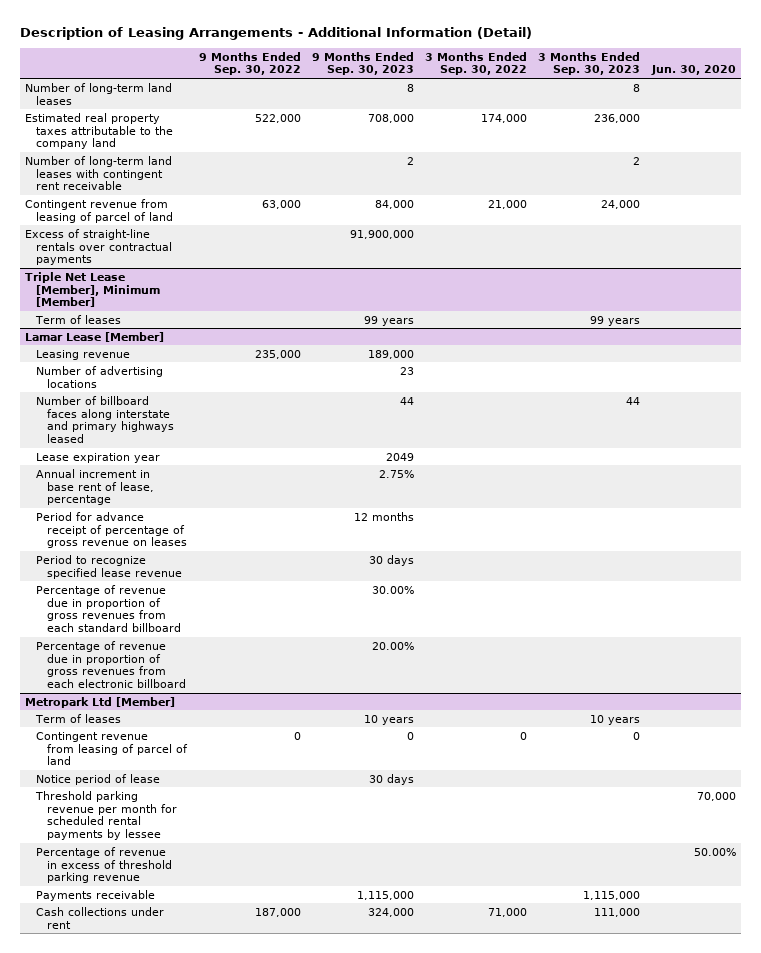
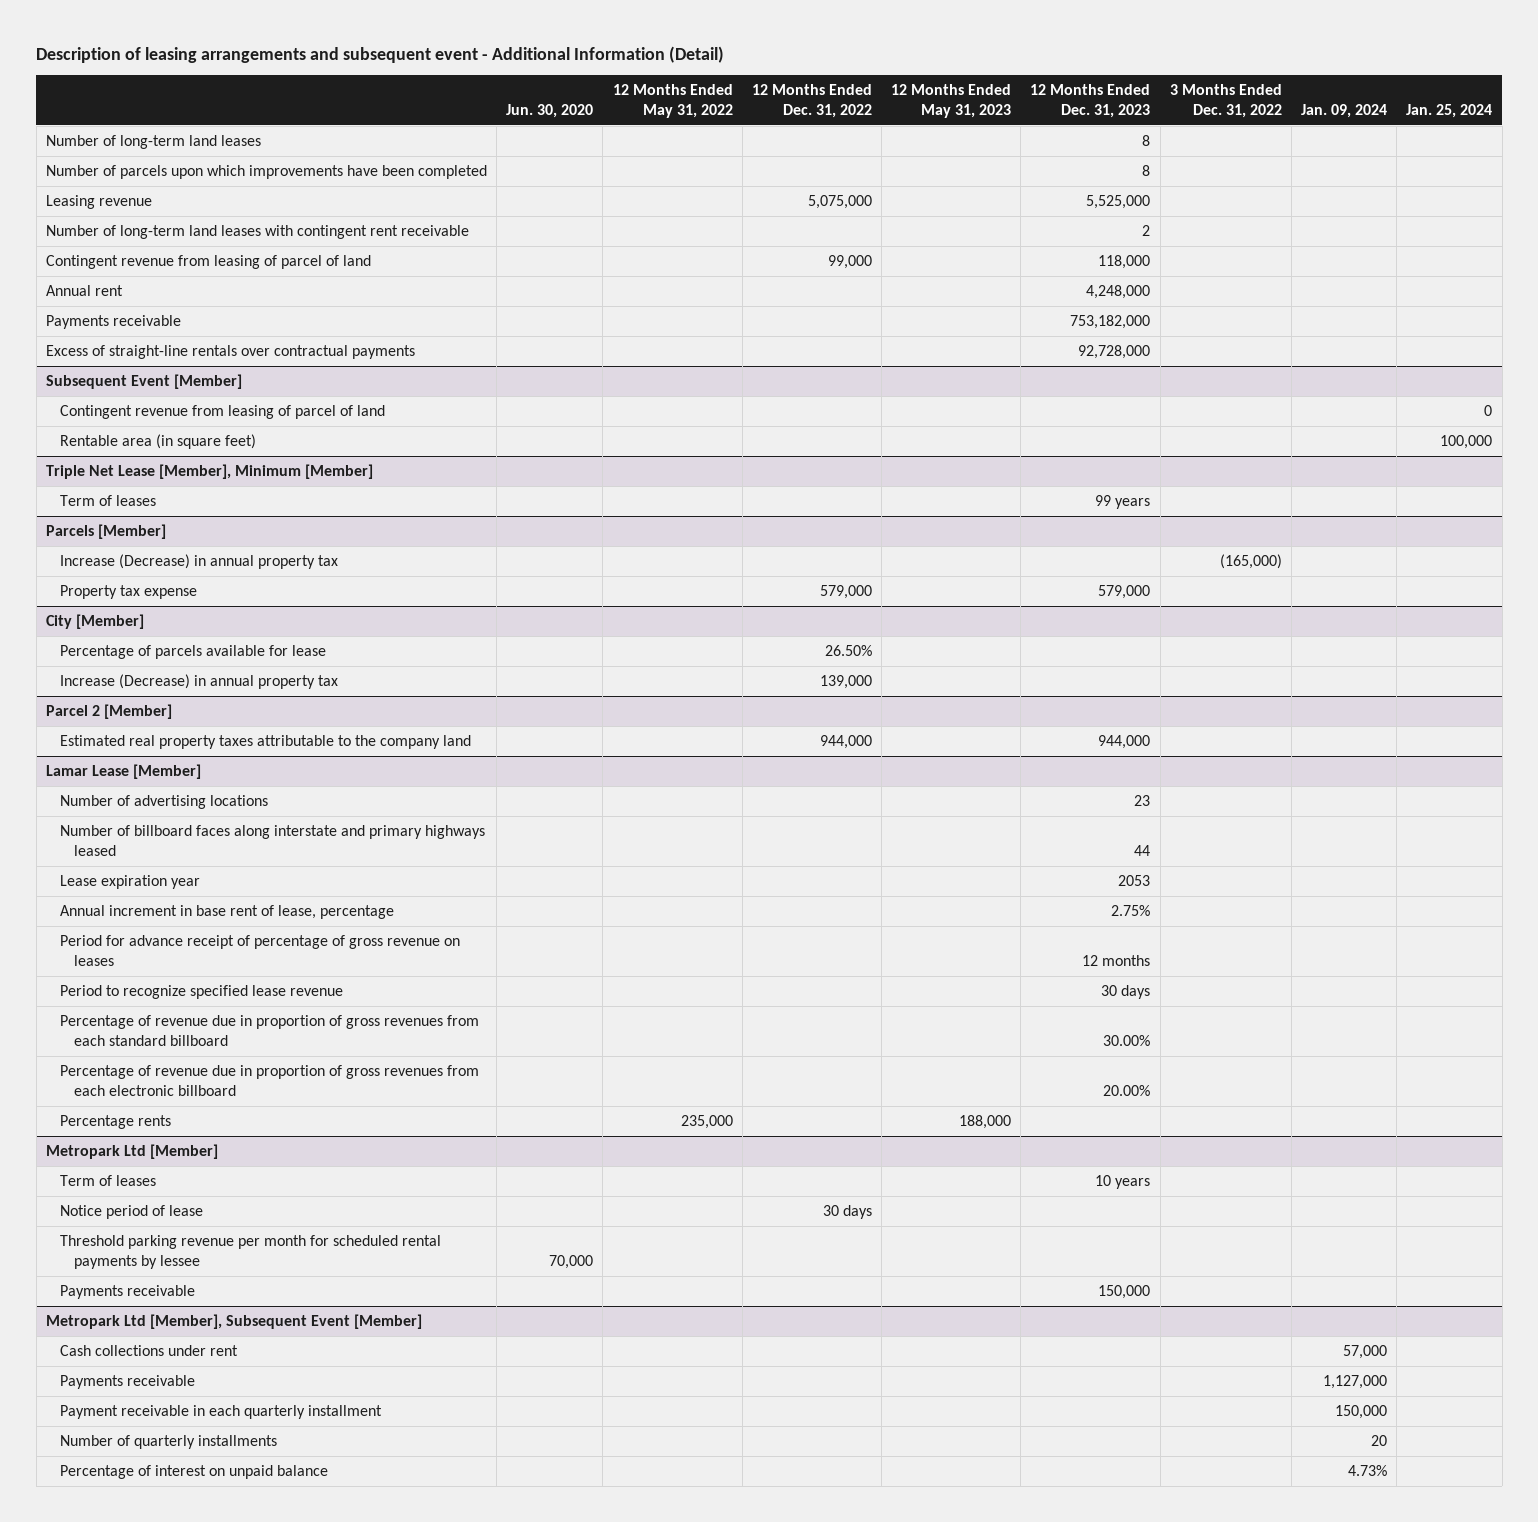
- Description of Leasing Arrangements - Additional Information (Detail)
+ Description of leasing arrangements and subsequent event - Additional Information (Detail)
- | 9 Months Ended Sep. 30, 2022 | 9 Months Ended Sep. 30, 2023 | 3 Months Ended Sep. 30, 2022 | 3 Months Ended Sep. 30, 2023 | Jun. 30, 2020
+ | Jun. 30, 2020 | 12 Months Ended May 31, 2022 | 12 Months Ended Dec. 31, 2022 | 12 Months Ended May 31, 2023 | 12 Months Ended Dec. 31, 2023 | 3 Months Ended Dec. 31, 2022 | Jan. 09, 2024 | Jan. 25, 2024
- Estimated real property taxes attributable to the company land | 522,000 | 708,000 | 174,000 | 236,000 |
+ Number of parcels upon which improvements have been completed | | | | | 8 | | |
+ Leasing revenue | | | 5,075,000 | | 5,525,000 | | |
+ Annual rent | | | | | 4,248,000 | | |
+ Payments receivable | | | | | 753,182,000 | | |
+ Subsequent Event [Member]
+ Contingent revenue from leasing of parcel of land | | | | | | | | 0
+ Rentable area (in square feet) | | | | | | | | 100,000
+ Parcels [Member]
+ Increase (Decrease) in annual property tax | | | | | | (165,000) | |
+ Property tax expense | | | 579,000 | | 579,000 | | |
+ City [Member]
+ Percentage of parcels available for lease | | | 26.50% | | | | |
+ Increase (Decrease) in annual property tax | | | 139,000 | | | | |
+ Parcel 2 [Member]
+ Estimated real property taxes attributable to the company land | | | 944,000 | | 944,000 | | |
@ Lamar Lease [Member]
- Leasing revenue | 235,000 | 189,000 | | |
+ Percentage rents | | 235,000 | | 188,000 | | | |
@ Metropark Ltd [Member]
- Contingent revenue from leasing of parcel of land | 0 | 0 | 0 | 0 |
- Percentage of revenue in excess of threshold parking revenue | | | | | 50.00%
- Cash collections under rent | 187,000 | 324,000 | 71,000 | 111,000 |
+ Metropark Ltd [Member], Subsequent Event [Member]
+ Cash collections under rent | | | | | | | 57,000 |
+ Payments receivable | | | | | | | 1,127,000 |
+ Payment receivable in each quarterly installment | | | | | | | 150,000 |
+ Number of quarterly installments | | | | | | | 20 |
+ Percentage of interest on unpaid balance | | | | | | | 4.73% |

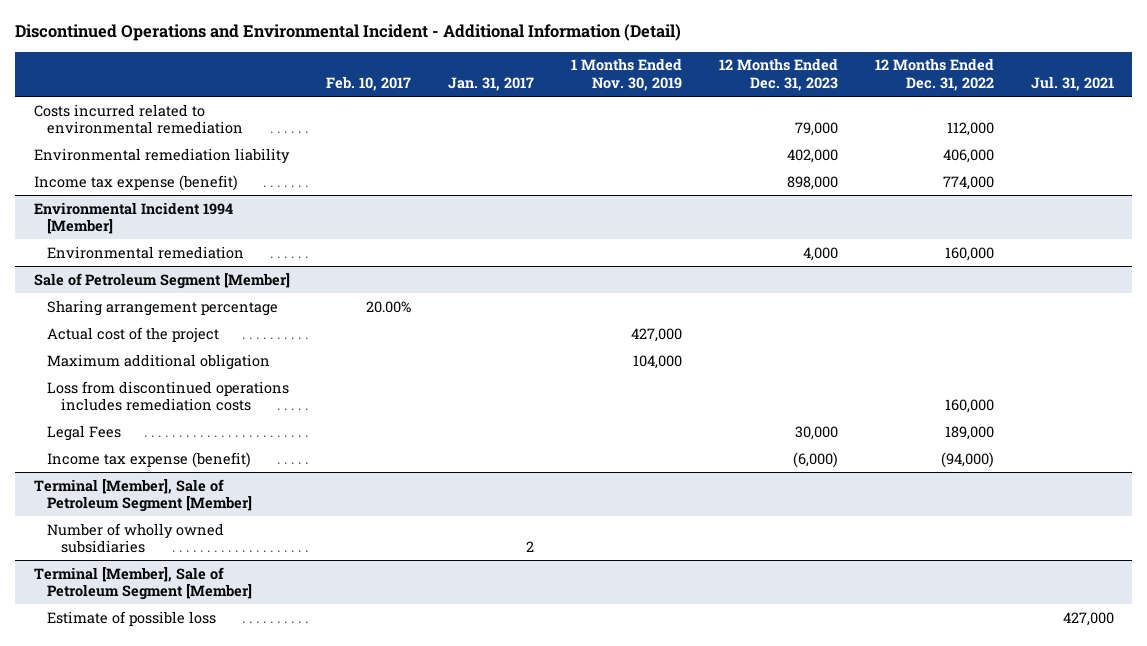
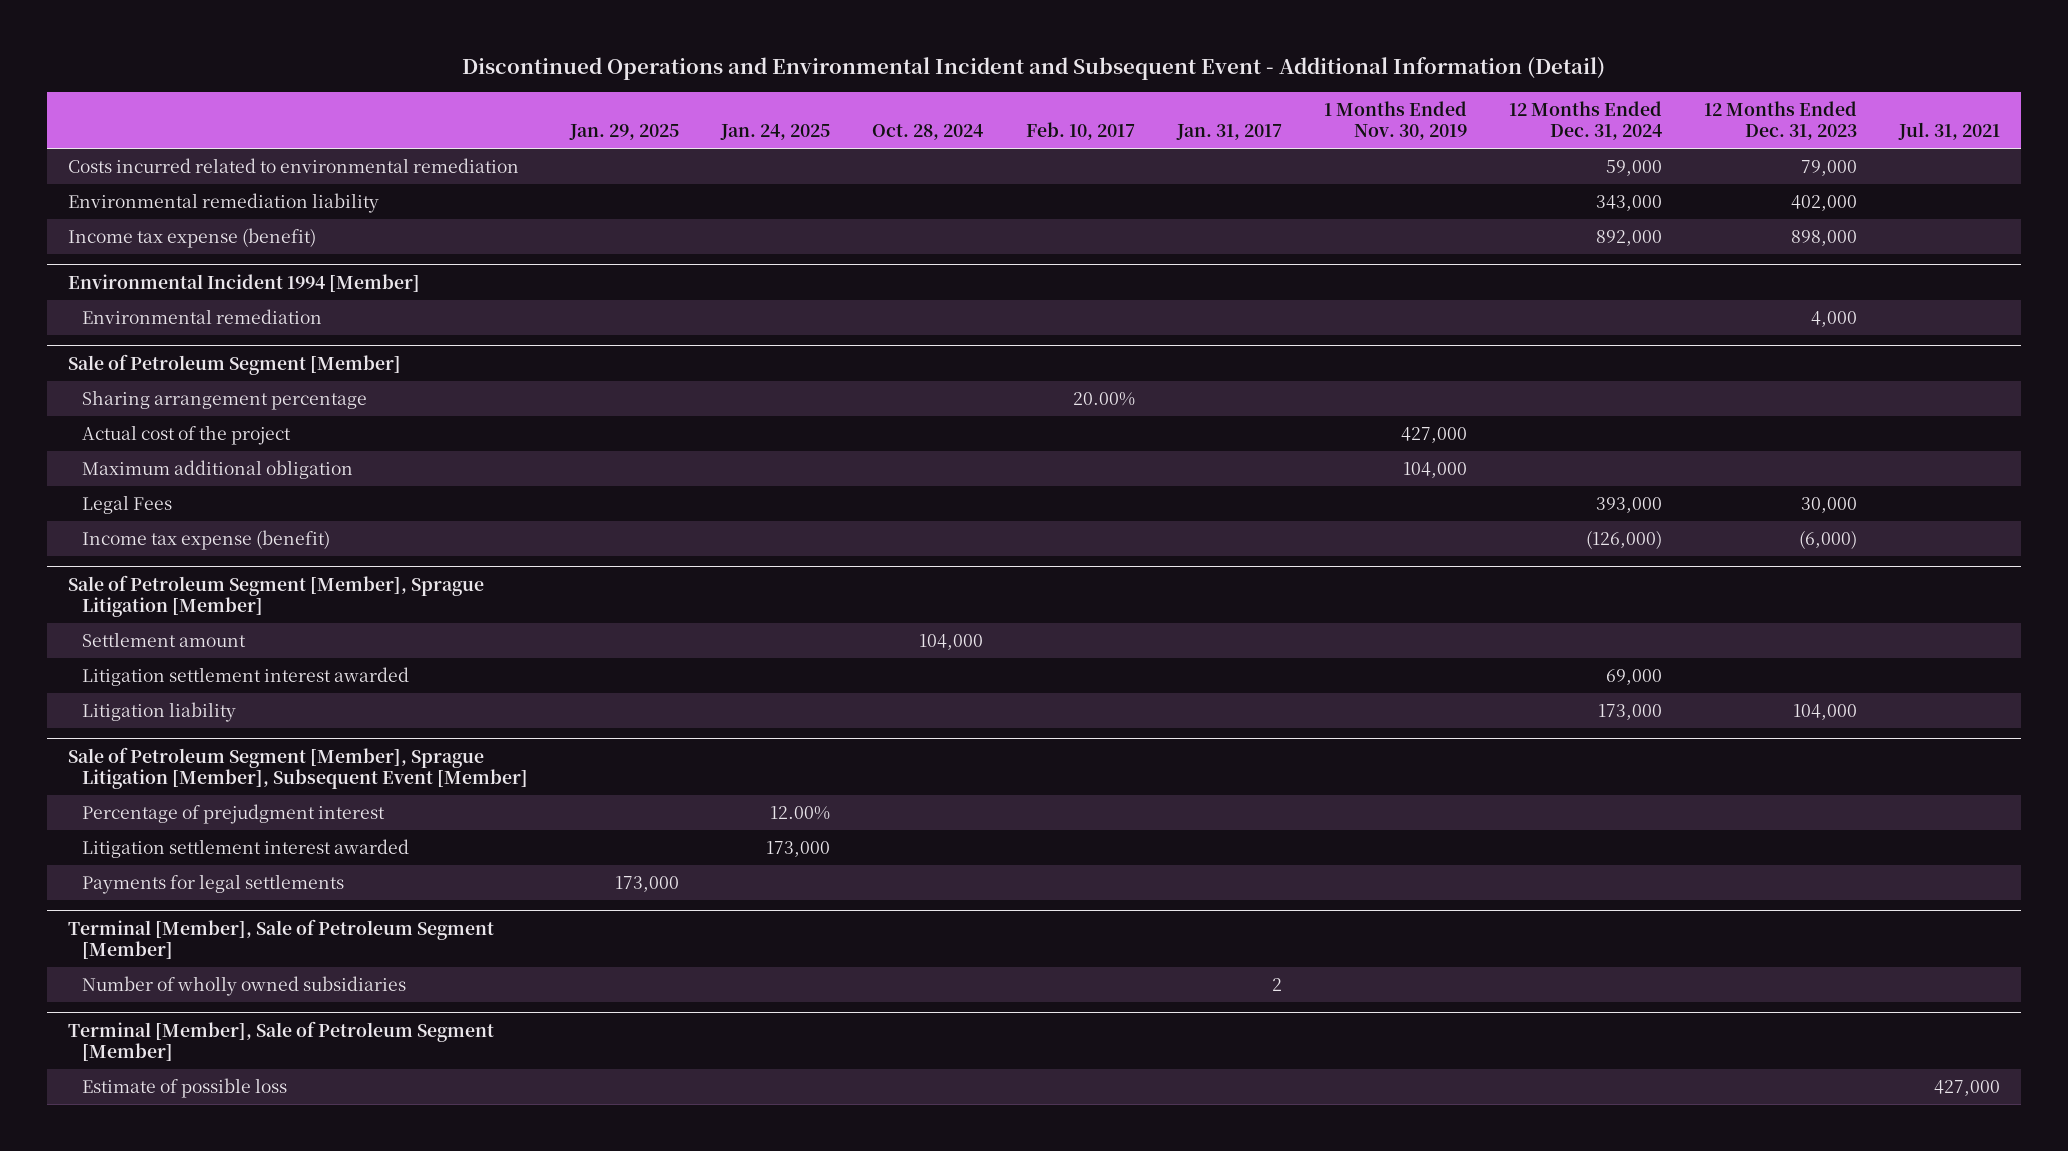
- Discontinued Operations and Environmental Incident - Additional Information (Detail)
+ Discontinued Operations and Environmental Incident and Subsequent Event - Additional Information (Detail)
- | Feb. 10, 2017 | Jan. 31, 2017 | 1 Months Ended Nov. 30, 2019 | 12 Months Ended Dec. 31, 2023 | 12 Months Ended Dec. 31, 2022 | Jul. 31, 2021
+ | Jan. 29, 2025 | Jan. 24, 2025 | Oct. 28, 2024 | Feb. 10, 2017 | Jan. 31, 2017 | 1 Months Ended Nov. 30, 2019 | 12 Months Ended Dec. 31, 2024 | 12 Months Ended Dec. 31, 2023 | Jul. 31, 2021
@ Sale of Petroleum Segment [Member]
- Loss from discontinued operations includes remediation costs | | | | | 160,000 |
+ Sale of Petroleum Segment [Member], Sprague Litigation [Member]
+ Settlement amount | | | 104,000 | | | | | |
+ Litigation settlement interest awarded | | | | | | | 69,000 | |
+ Litigation liability | | | | | | | 173,000 | 104,000 |
+ Sale of Petroleum Segment [Member], Sprague Litigation [Member], Subsequent Event [Member]
+ Percentage of prejudgment interest | | 12.00% | | | | | | |
+ Litigation settlement interest awarded | | 173,000 | | | | | | |
+ Payments for legal settlements | 173,000 | | | | | | | |

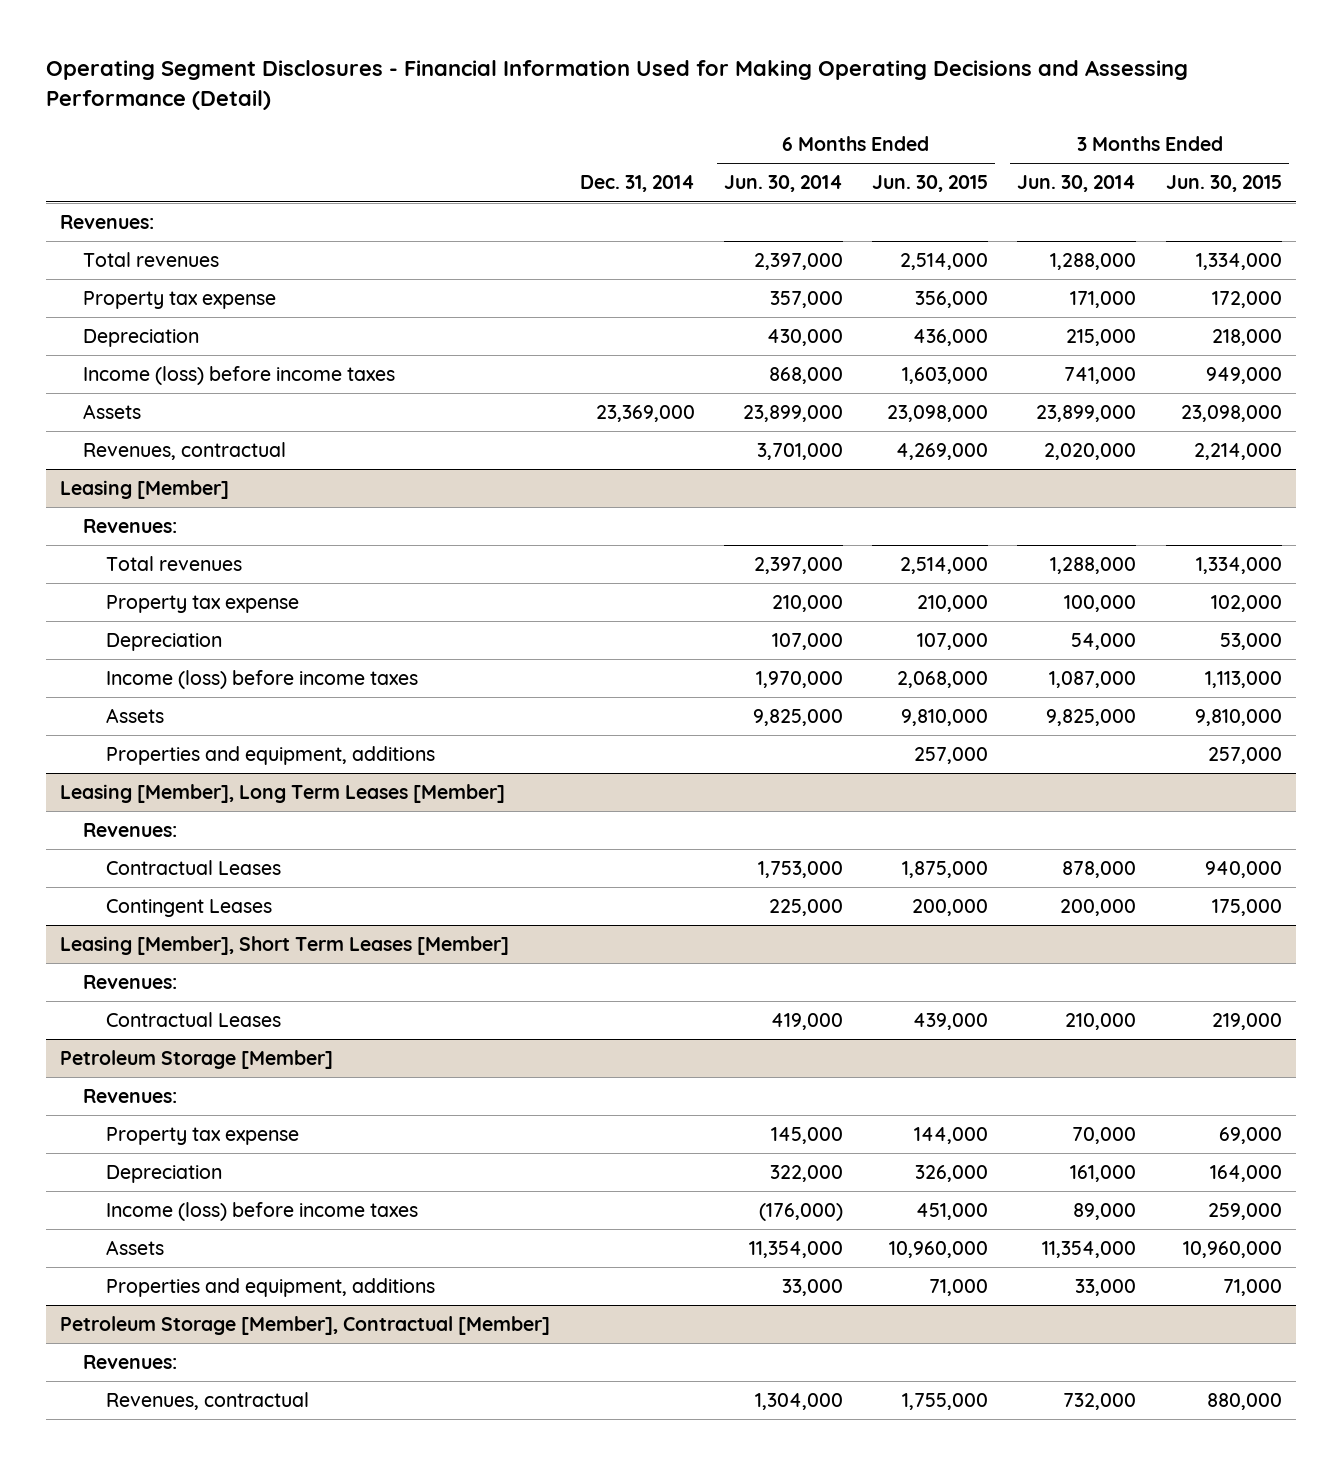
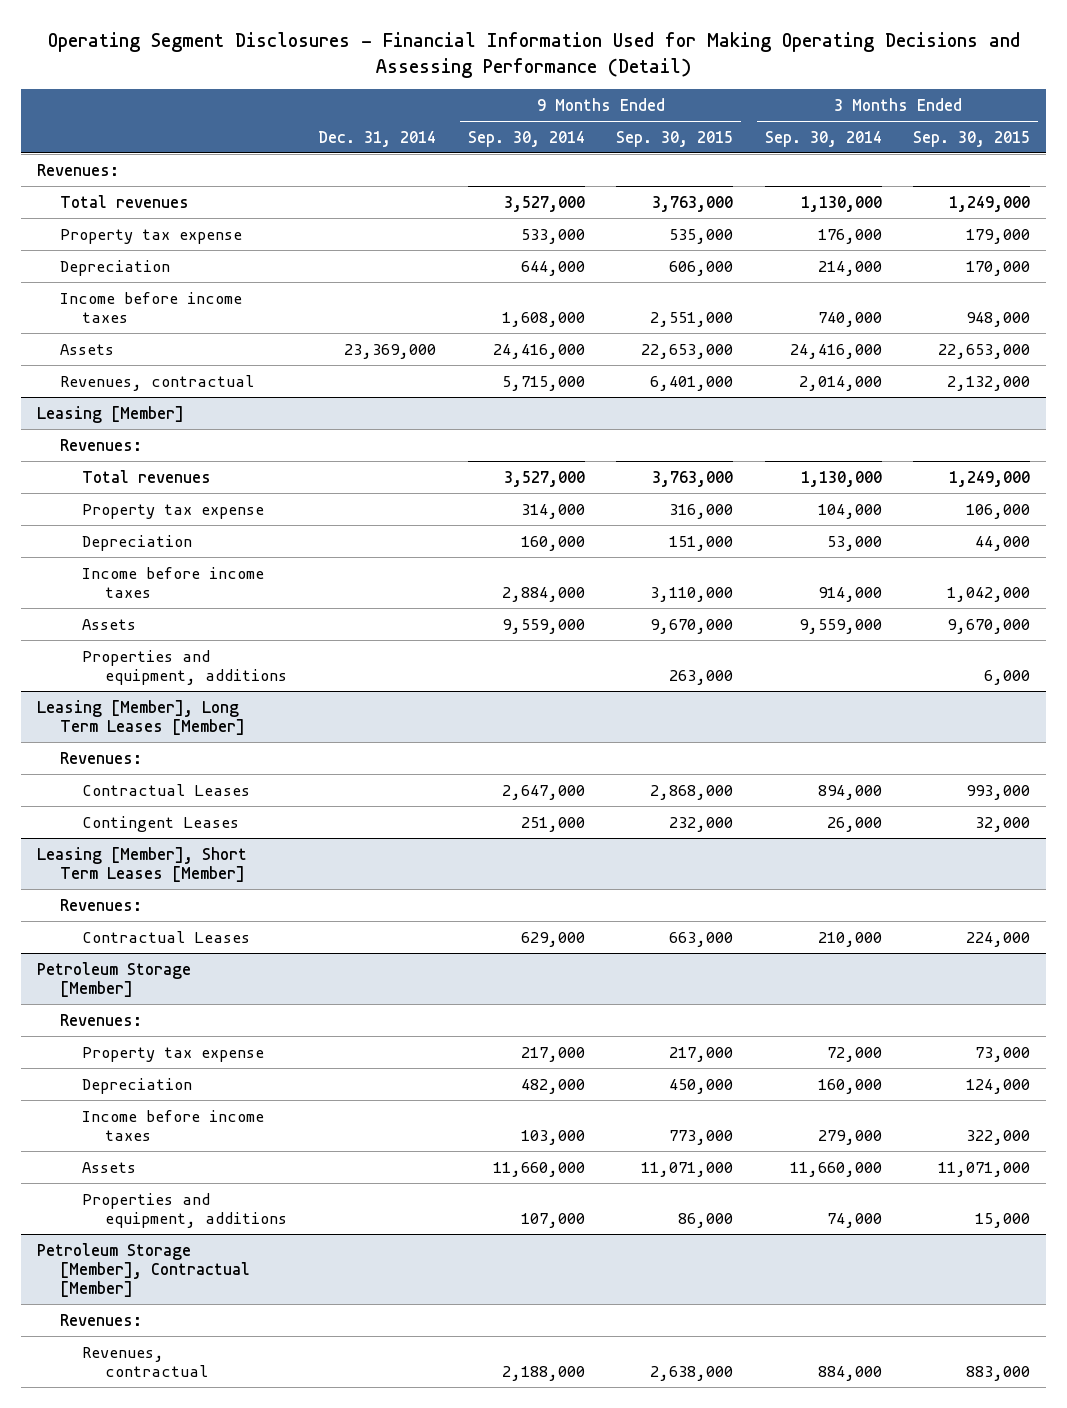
- | Dec. 31, 2014 | 6 Months Ended Jun. 30, 2014 | 6 Months Ended Jun. 30, 2015 | 3 Months Ended Jun. 30, 2014 | 3 Months Ended Jun. 30, 2015
+ | Dec. 31, 2014 | 9 Months Ended Sep. 30, 2014 | 9 Months Ended Sep. 30, 2015 | 3 Months Ended Sep. 30, 2014 | 3 Months Ended Sep. 30, 2015
- Income (loss) before income taxes | | 868,000 | 1,603,000 | 741,000 | 949,000
+ Income before income taxes | | 1,608,000 | 2,551,000 | 740,000 | 948,000
@ Leasing [Member]
- Income (loss) before income taxes | | 1,970,000 | 2,068,000 | 1,087,000 | 1,113,000
+ Income before income taxes | | 2,884,000 | 3,110,000 | 914,000 | 1,042,000
@ Petroleum Storage [Member]
- Income (loss) before income taxes | | (176,000) | 451,000 | 89,000 | 259,000
+ Income before income taxes | | 103,000 | 773,000 | 279,000 | 322,000

